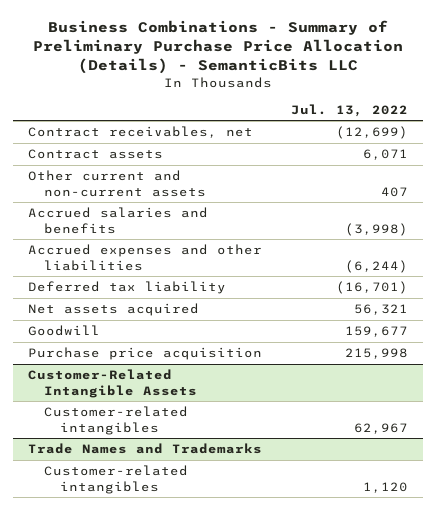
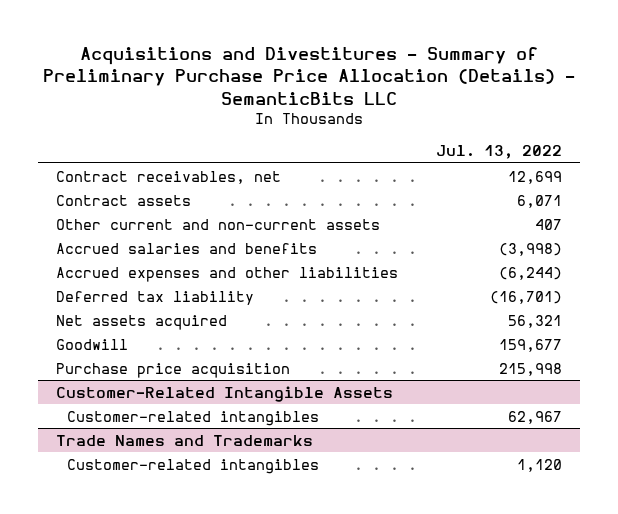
- Business Combinations - Summary of Preliminary Purchase Price Allocation (Details) - SemanticBits LLC
+ Acquisitions and Divestitures - Summary of Preliminary Purchase Price Allocation (Details) - SemanticBits LLC
- Contract receivables, net | (12,699)
+ Contract receivables, net | 12,699

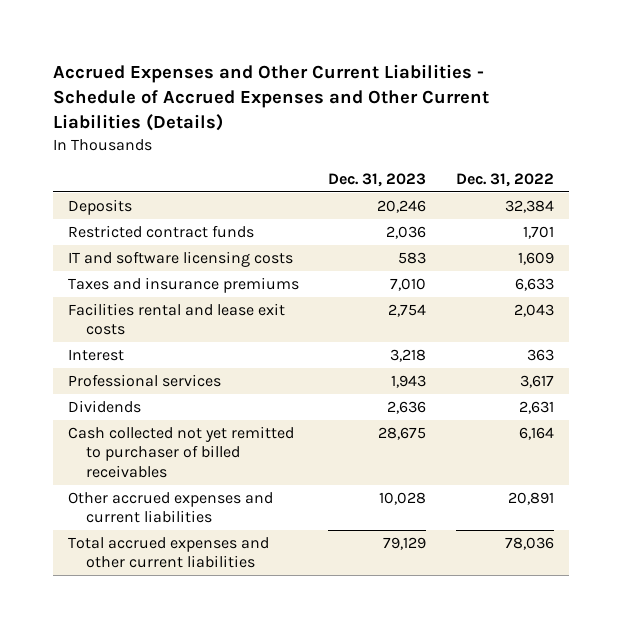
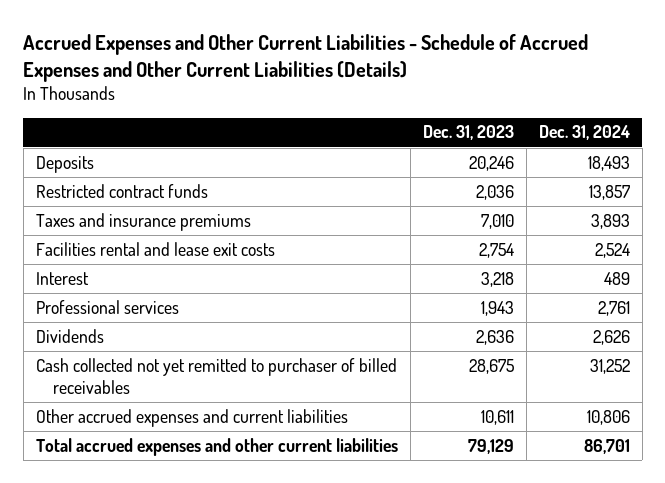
- | Dec. 31, 2023 | Dec. 31, 2022
+ | Dec. 31, 2023 | Dec. 31, 2024
- IT and software licensing costs | 583 | 1,609
- Other accrued expenses and current liabilities | 10,028 | 20,891
+ Other accrued expenses and current liabilities | 10,611 | 10,806

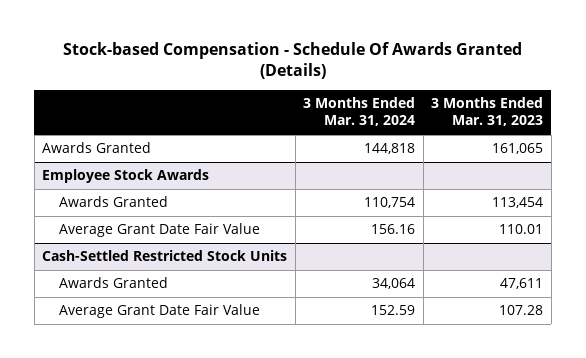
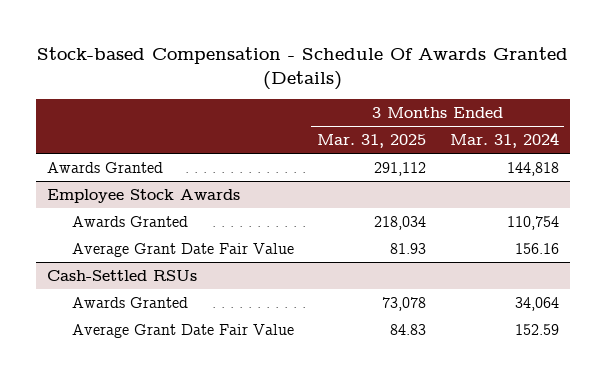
- | 3 Months Ended Mar. 31, 2024 | 3 Months Ended Mar. 31, 2023
+ | 3 Months Ended Mar. 31, 2025 | 3 Months Ended Mar. 31, 2024
- Cash-Settled Restricted Stock Units
+ Cash-Settled RSUs

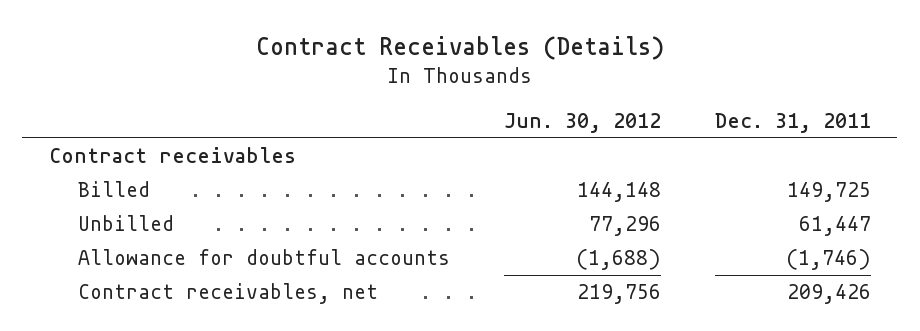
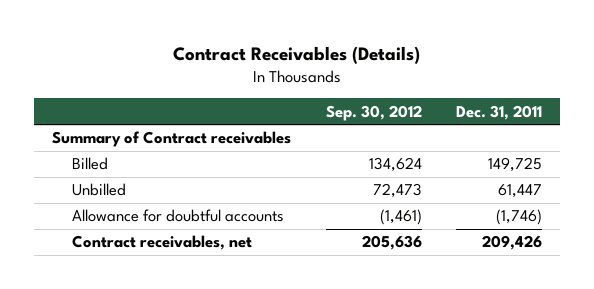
- | Jun. 30, 2012 | Dec. 31, 2011
+ | Sep. 30, 2012 | Dec. 31, 2011
- Contract receivables
+ Summary of Contract receivables

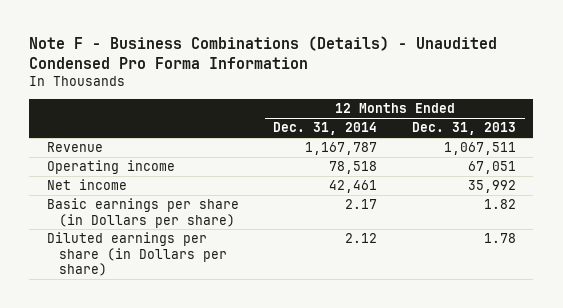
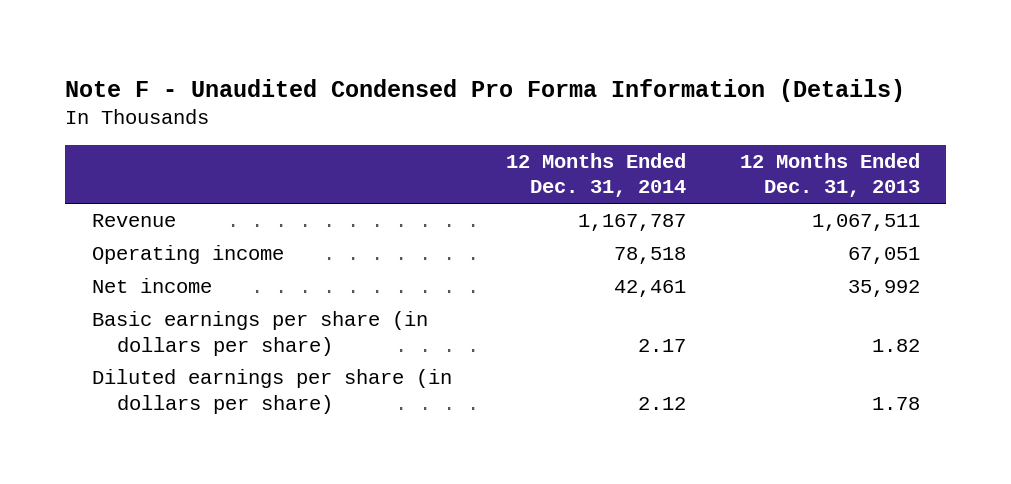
- Note F - Business Combinations (Details) - Unaudited Condensed Pro Forma Information
+ Note F - Unaudited Condensed Pro Forma Information (Details)
- Basic earnings per share (in Dollars per share) | 2.17 | 1.82
- Diluted earnings per share (in Dollars per share) | 2.12 | 1.78
+ Basic earnings per share (in dollars per share) | 2.17 | 1.82
+ Diluted earnings per share (in dollars per share) | 2.12 | 1.78

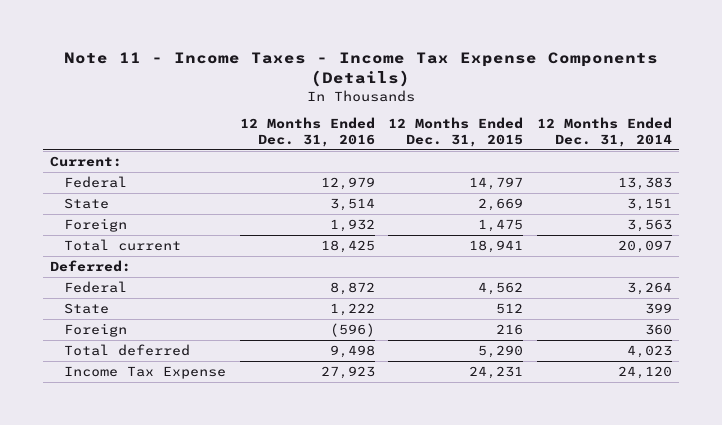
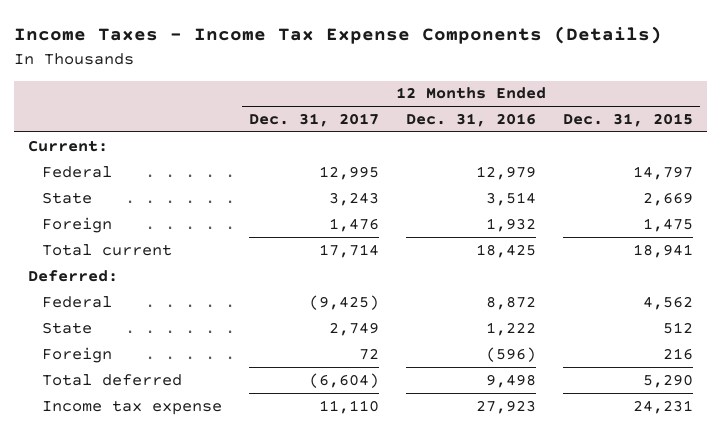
- Note 11 - Income Taxes - Income Tax Expense Components (Details)
+ Income Taxes - Income Tax Expense Components (Details)
- | 12 Months Ended Dec. 31, 2016 | 12 Months Ended Dec. 31, 2015 | 12 Months Ended Dec. 31, 2014
+ | 12 Months Ended Dec. 31, 2017 | 12 Months Ended Dec. 31, 2016 | 12 Months Ended Dec. 31, 2015
- Income Tax Expense | 27,923 | 24,231 | 24,120
+ Income tax expense | 11,110 | 27,923 | 24,231

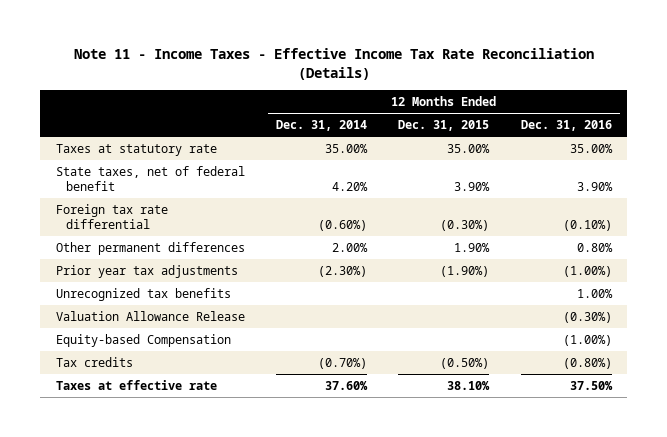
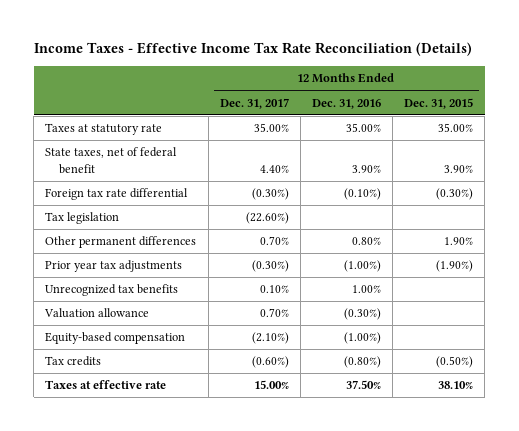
- Note 11 - Income Taxes - Effective Income Tax Rate Reconciliation (Details)
+ Income Taxes - Effective Income Tax Rate Reconciliation (Details)
- | 12 Months Ended Dec. 31, 2014 | 12 Months Ended Dec. 31, 2015 | 12 Months Ended Dec. 31, 2016
+ | 12 Months Ended Dec. 31, 2017 | 12 Months Ended Dec. 31, 2016 | 12 Months Ended Dec. 31, 2015
+ Tax legislation | (22.60%) | |
- Valuation Allowance Release | | | (0.30%)
- Equity-based Compensation | | | (1.00%)
+ Valuation allowance | 0.70% | (0.30%) |
+ Equity-based compensation | (2.10%) | (1.00%) |

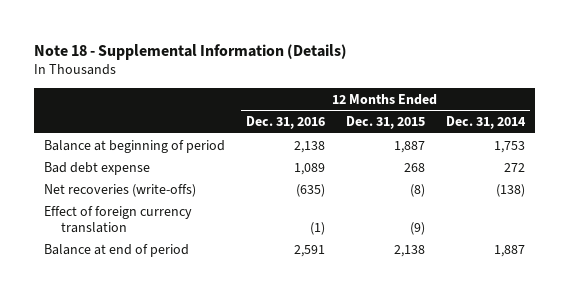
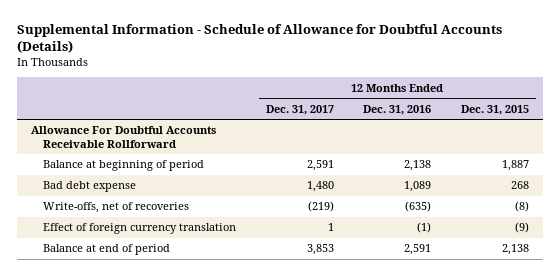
- Note 18 - Supplemental Information (Details)
+ Supplemental Information - Schedule of Allowance for Doubtful Accounts (Details)
- | 12 Months Ended Dec. 31, 2016 | 12 Months Ended Dec. 31, 2015 | 12 Months Ended Dec. 31, 2014
+ | 12 Months Ended Dec. 31, 2017 | 12 Months Ended Dec. 31, 2016 | 12 Months Ended Dec. 31, 2015
+ Allowance For Doubtful Accounts Receivable Rollforward
- Net recoveries (write-offs) | (635) | (8) | (138)
+ Write-offs, net of recoveries | (219) | (635) | (8)

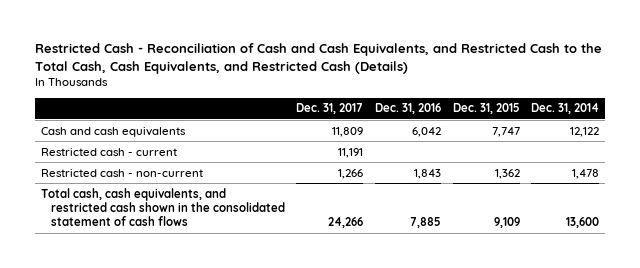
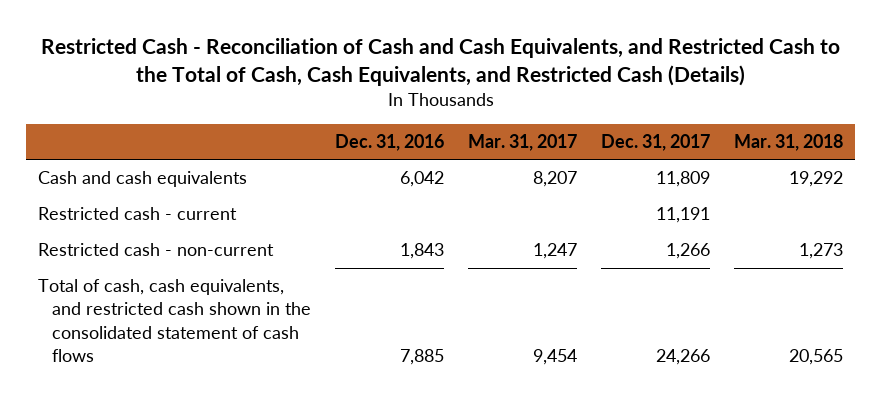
- Restricted Cash - Reconciliation of Cash and Cash Equivalents, and Restricted Cash to the Total Cash, Cash Equivalents, and Restricted Cash (Details)
+ Restricted Cash - Reconciliation of Cash and Cash Equivalents, and Restricted Cash to the Total of Cash, Cash Equivalents, and Restricted Cash (Details)
- | Dec. 31, 2017 | Dec. 31, 2016 | Dec. 31, 2015 | Dec. 31, 2014
+ | Dec. 31, 2016 | Mar. 31, 2017 | Dec. 31, 2017 | Mar. 31, 2018
- Total cash, cash equivalents, and restricted cash shown in the consolidated statement of cash flows | 24,266 | 7,885 | 9,109 | 13,600
+ Total of cash, cash equivalents, and restricted cash shown in the consolidated statement of cash flows | 7,885 | 9,454 | 24,266 | 20,565

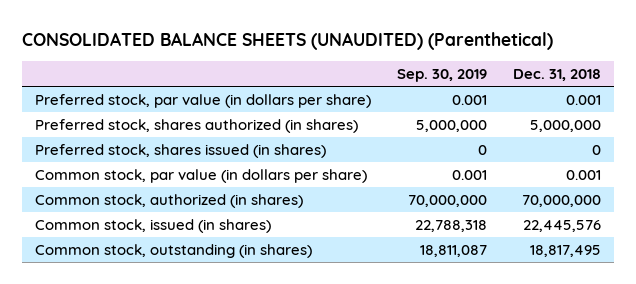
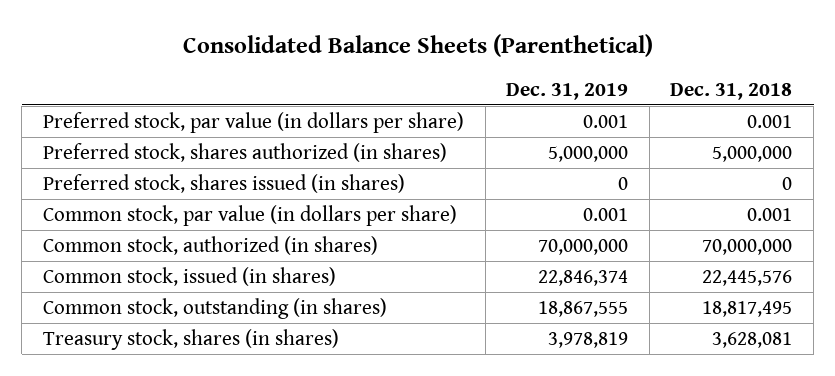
- CONSOLIDATED BALANCE SHEETS (UNAUDITED) (Parenthetical)
+ Consolidated Balance Sheets (Parenthetical)
- | Sep. 30, 2019 | Dec. 31, 2018
+ | Dec. 31, 2019 | Dec. 31, 2018
+ Treasury stock, shares (in shares) | 3,978,819 | 3,628,081

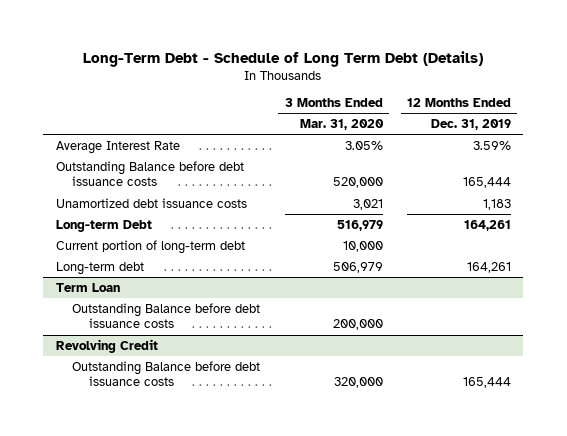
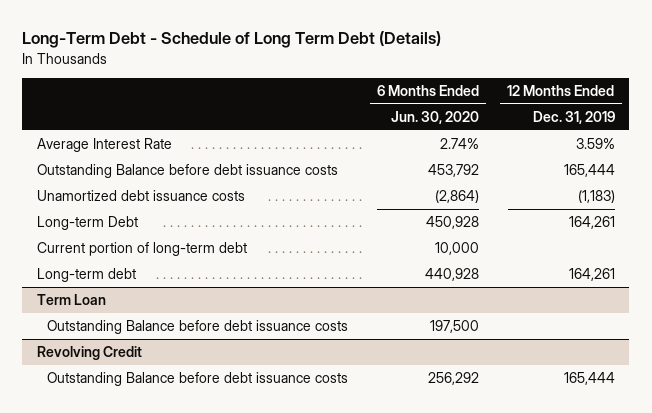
- | 3 Months Ended Mar. 31, 2020 | 12 Months Ended Dec. 31, 2019
+ | 6 Months Ended Jun. 30, 2020 | 12 Months Ended Dec. 31, 2019
- Unamortized debt issuance costs | 3,021 | 1,183
+ Unamortized debt issuance costs | (2,864) | (1,183)

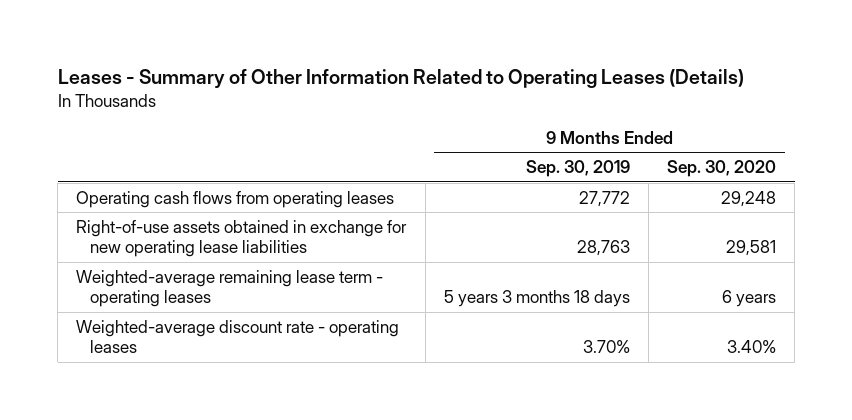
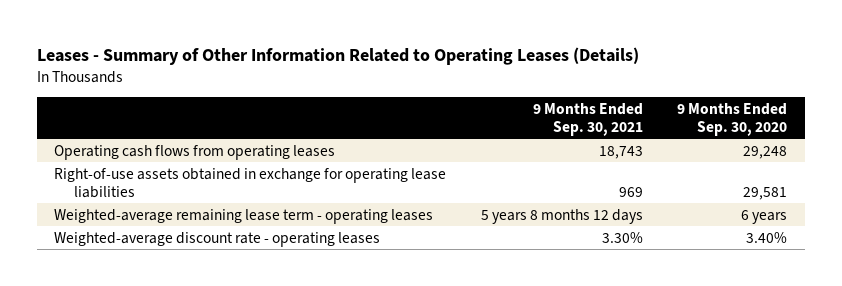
- | 9 Months Ended Sep. 30, 2019 | 9 Months Ended Sep. 30, 2020
+ | 9 Months Ended Sep. 30, 2021 | 9 Months Ended Sep. 30, 2020
- Right-of-use assets obtained in exchange for new operating lease liabilities | 28,763 | 29,581
+ Right-of-use assets obtained in exchange for operating lease liabilities | 969 | 29,581

